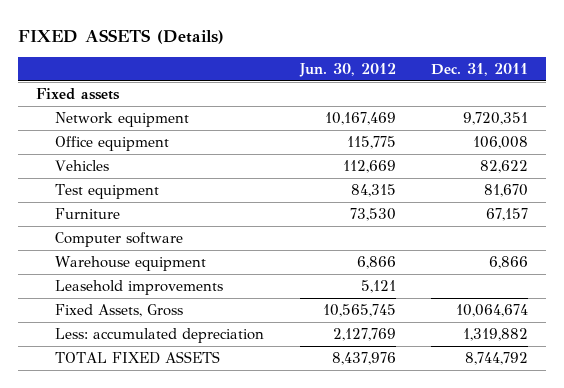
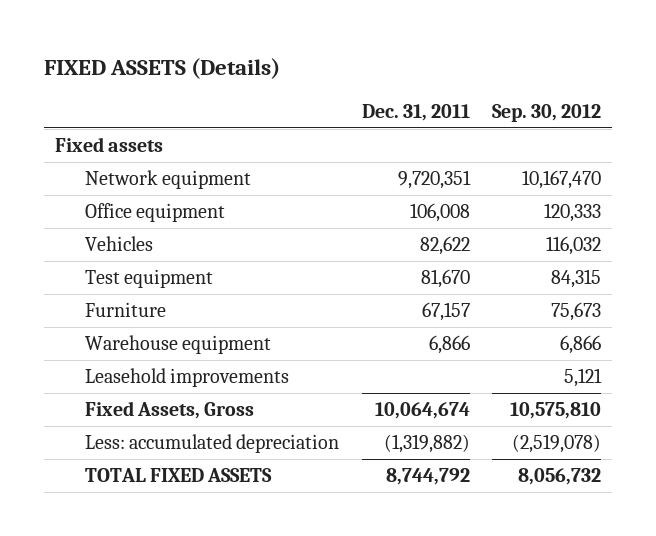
- | Jun. 30, 2012 | Dec. 31, 2011
+ | Dec. 31, 2011 | Sep. 30, 2012
- Computer software
- Less: accumulated depreciation | 2,127,769 | 1,319,882
+ Less: accumulated depreciation | (1,319,882) | (2,519,078)

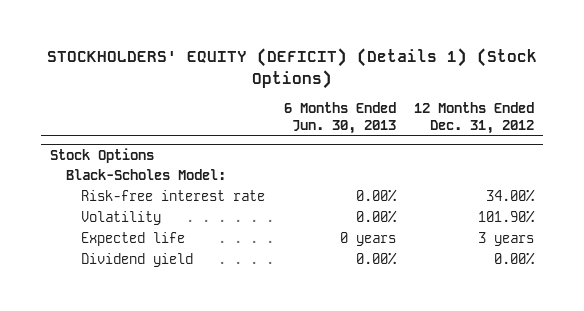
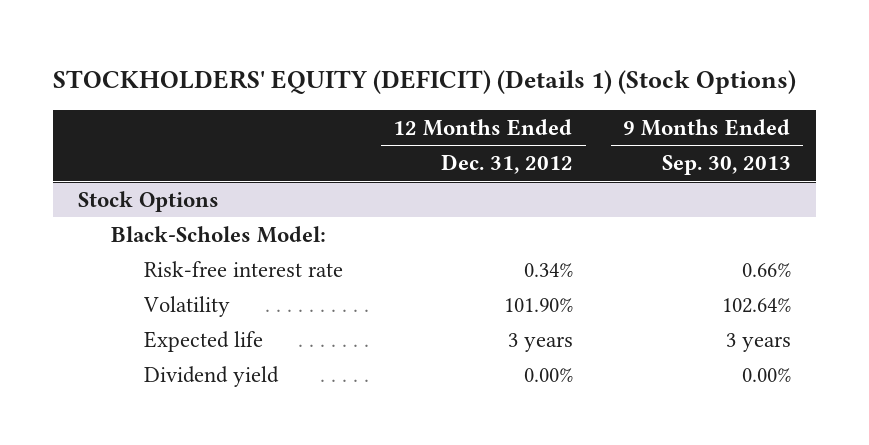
- | 6 Months Ended Jun. 30, 2013 | 12 Months Ended Dec. 31, 2012
+ | 12 Months Ended Dec. 31, 2012 | 9 Months Ended Sep. 30, 2013
@ Stock Options
- Risk-free interest rate | 0.00% | 34.00%
+ Risk-free interest rate | 0.34% | 0.66%

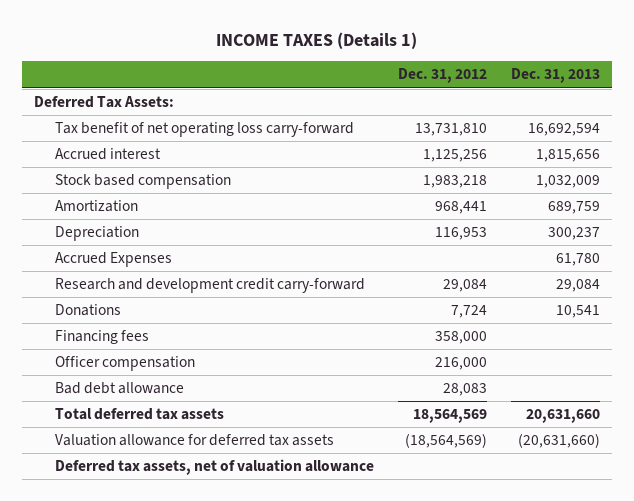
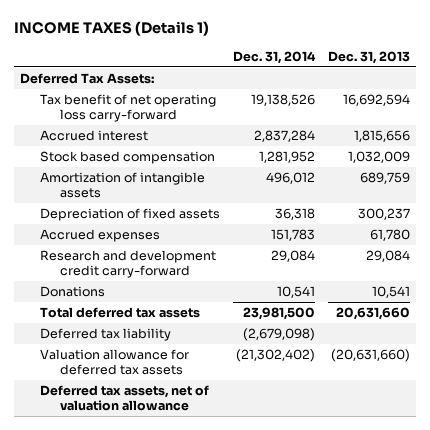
- | Dec. 31, 2012 | Dec. 31, 2013
+ | Dec. 31, 2014 | Dec. 31, 2013
- Amortization | 968,441 | 689,759
- Depreciation | 116,953 | 300,237
- Accrued Expenses | | 61,780
+ Amortization of intangible assets | 496,012 | 689,759
+ Depreciation of fixed assets | 36,318 | 300,237
+ Accrued expenses | 151,783 | 61,780
- Financing fees | 358,000 |
- Officer compensation | 216,000 |
- Bad debt allowance | 28,083 |
+ Deferred tax liability | (2,679,098) |

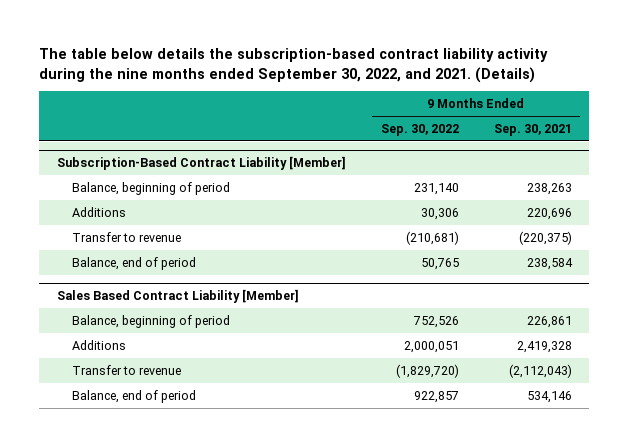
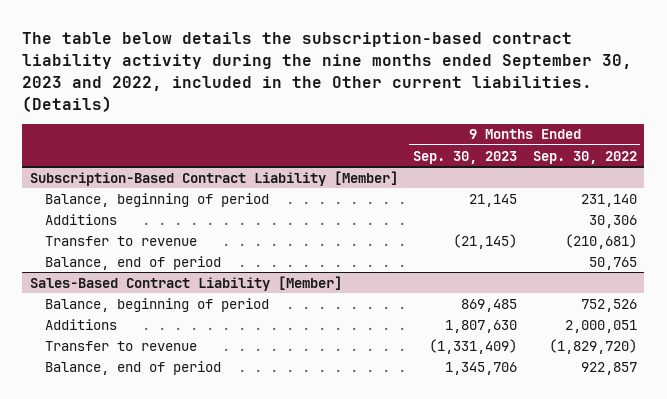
- The table below details the subscription-based contract liability activity during the nine months ended September 30, 2022, and 2021. (Details)
+ The table below details the subscription-based contract liability activity during the nine months ended September 30, 2023 and 2022, included in the Other current liabilities. (Details)
- | 9 Months Ended Sep. 30, 2022 | 9 Months Ended Sep. 30, 2021
+ | 9 Months Ended Sep. 30, 2023 | 9 Months Ended Sep. 30, 2022
- Sales Based Contract Liability [Member]
+ Sales-Based Contract Liability [Member]

